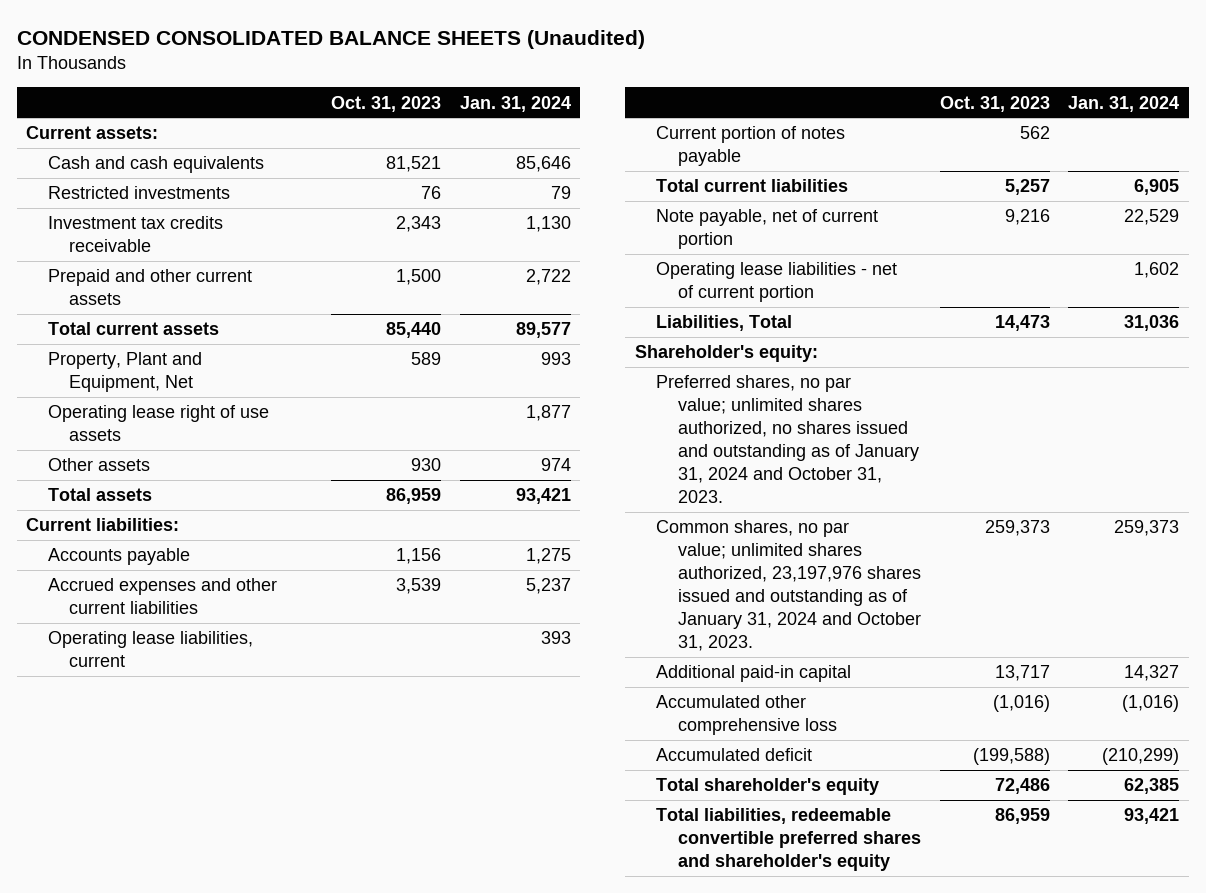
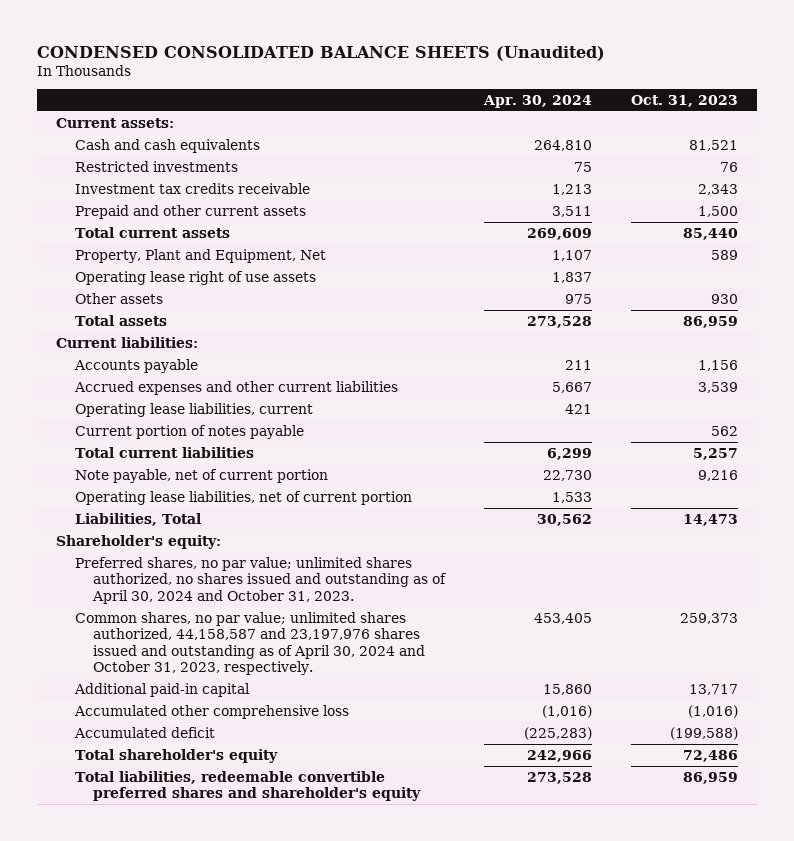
- | Oct. 31, 2023 | Jan. 31, 2024
+ | Apr. 30, 2024 | Oct. 31, 2023
- Operating lease liabilities - net of current portion | | 1,602
+ Operating lease liabilities, net of current portion | 1,533 |
- Preferred shares, no par value; unlimited shares authorized, no shares issued and outstanding as of January 31, 2024 and October 31, 2023.
- Common shares, no par value; unlimited shares authorized, 23,197,976 shares issued and outstanding as of January 31, 2024 and October 31, 2023. | 259,373 | 259,373
+ Preferred shares, no par value; unlimited shares authorized, no shares issued and outstanding as of April 30, 2024 and October 31, 2023.
+ Common shares, no par value; unlimited shares authorized, 44,158,587 and 23,197,976 shares issued and outstanding as of April 30, 2024 and October 31, 2023, respectively. | 453,405 | 259,373

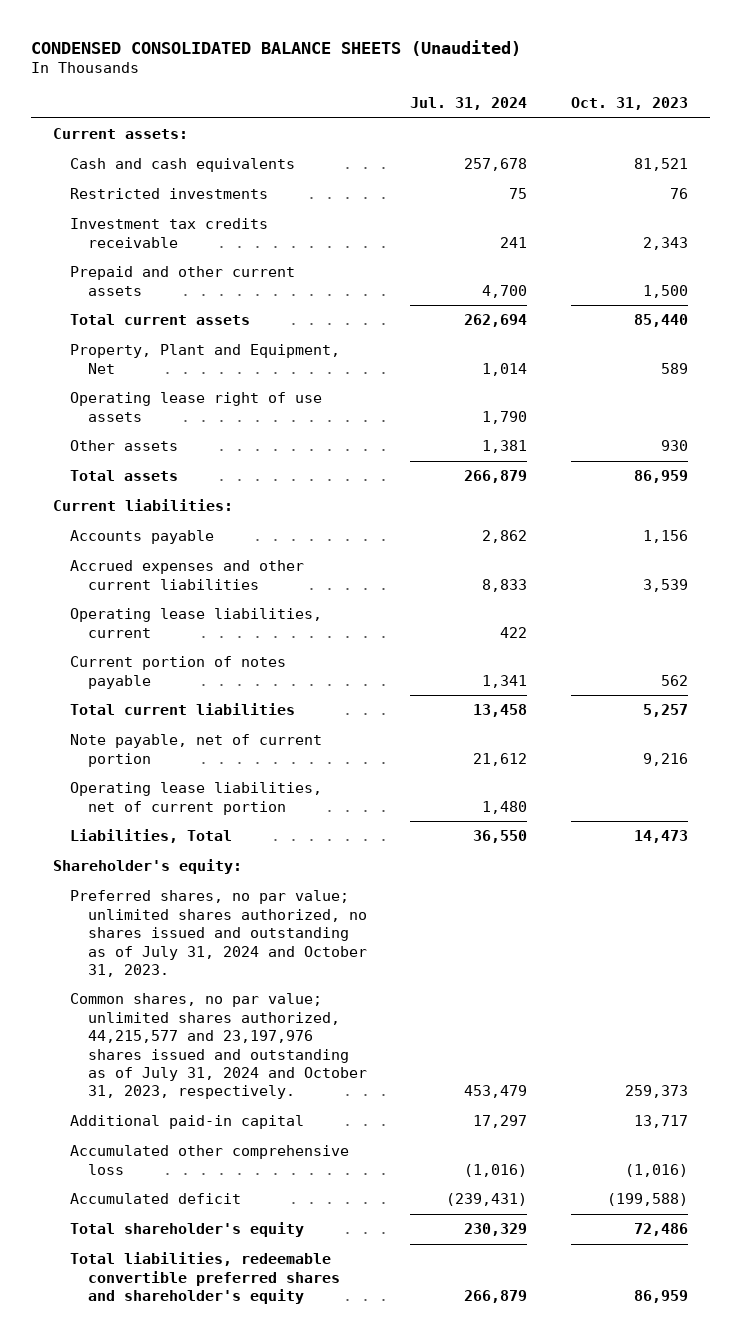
- | Apr. 30, 2024 | Oct. 31, 2023
+ | Jul. 31, 2024 | Oct. 31, 2023
- Preferred shares, no par value; unlimited shares authorized, no shares issued and outstanding as of April 30, 2024 and October 31, 2023.
- Common shares, no par value; unlimited shares authorized, 44,158,587 and 23,197,976 shares issued and outstanding as of April 30, 2024 and October 31, 2023, respectively. | 453,405 | 259,373
+ Preferred shares, no par value; unlimited shares authorized, no shares issued and outstanding as of July 31, 2024 and October 31, 2023.
+ Common shares, no par value; unlimited shares authorized, 44,215,577 and 23,197,976 shares issued and outstanding as of July 31, 2024 and October 31, 2023, respectively. | 453,479 | 259,373

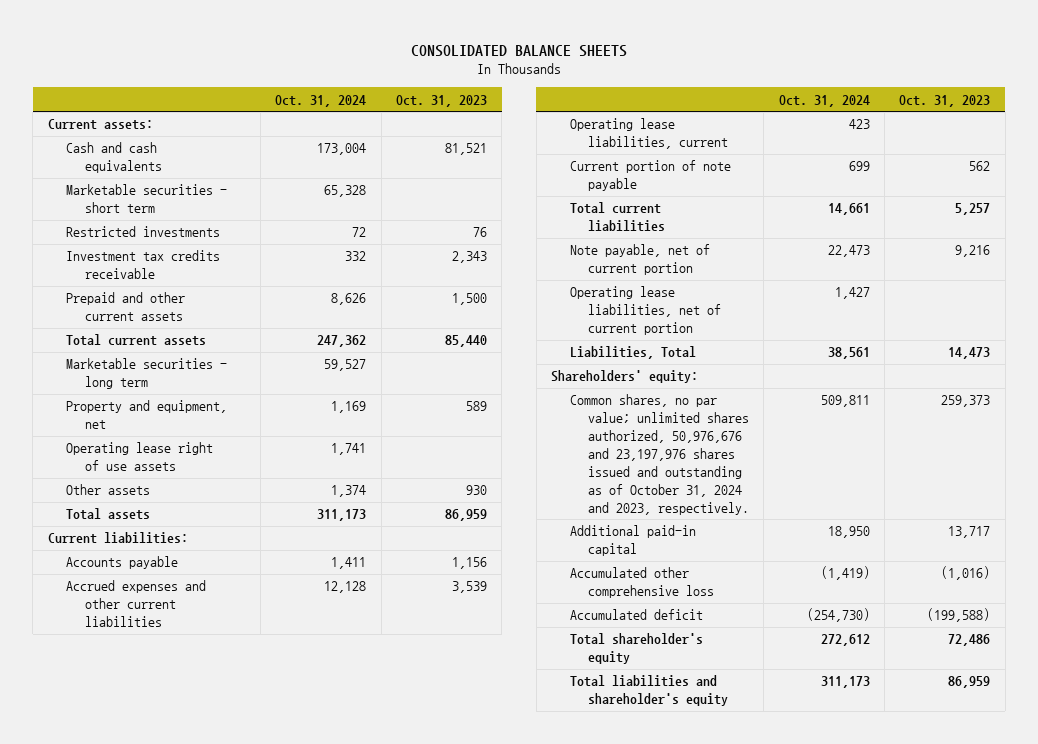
- CONDENSED CONSOLIDATED BALANCE SHEETS (Unaudited)
+ CONSOLIDATED BALANCE SHEETS
- | Jul. 31, 2024 | Oct. 31, 2023
+ | Oct. 31, 2024 | Oct. 31, 2023
+ Marketable securities - short term | 65,328 |
- Property, Plant and Equipment, Net | 1,014 | 589
+ Marketable securities - long term | 59,527 |
+ Property and equipment, net | 1,169 | 589
- Current portion of notes payable | 1,341 | 562
+ Current portion of note payable | 699 | 562
- Shareholder's equity:
- Preferred shares, no par value; unlimited shares authorized, no shares issued and outstanding as of July 31, 2024 and October 31, 2023.
- Common shares, no par value; unlimited shares authorized, 44,215,577 and 23,197,976 shares issued and outstanding as of July 31, 2024 and October 31, 2023, respectively. | 453,479 | 259,373
+ Shareholders' equity:
+ Common shares, no par value; unlimited shares authorized, 50,976,676 and 23,197,976 shares issued and outstanding as of October 31, 2024 and 2023, respectively. | 509,811 | 259,373
- Total liabilities, redeemable convertible preferred shares and shareholder's equity | 266,879 | 86,959
+ Total liabilities and shareholder's equity | 311,173 | 86,959

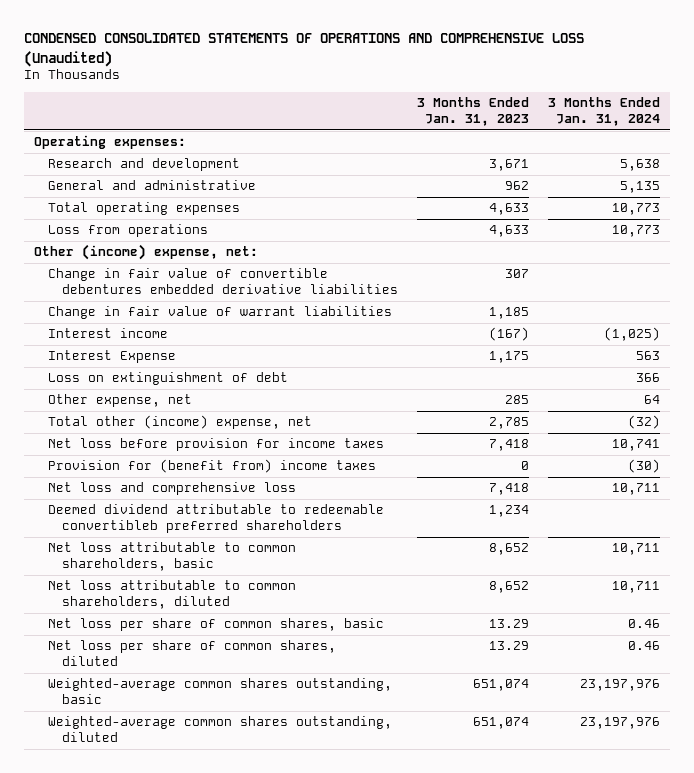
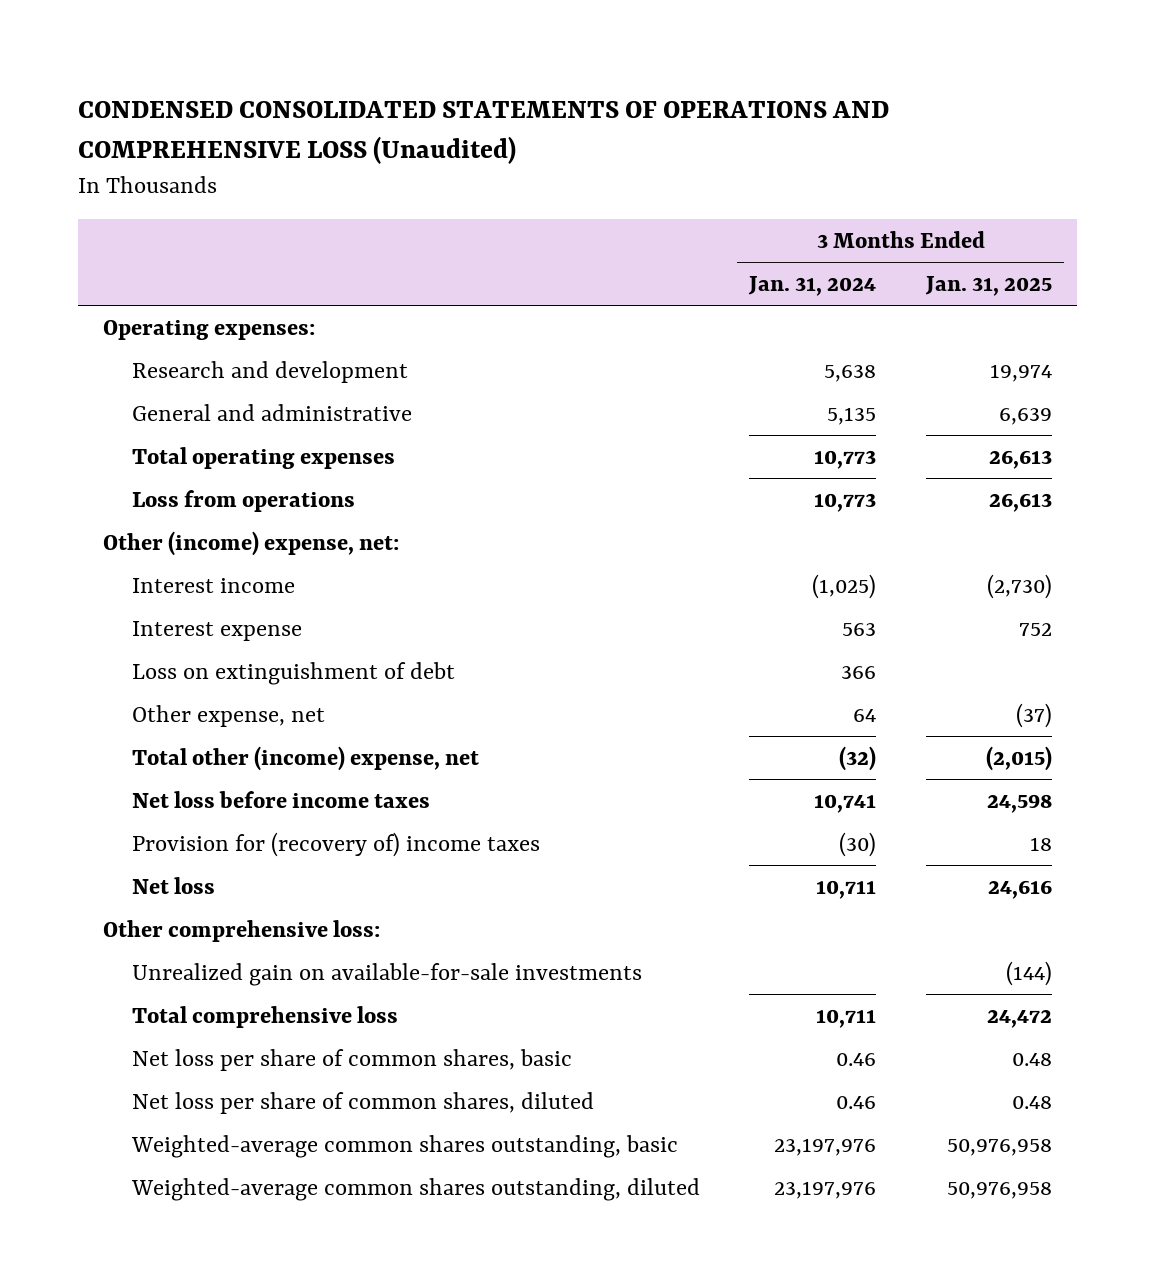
- | 3 Months Ended Jan. 31, 2023 | 3 Months Ended Jan. 31, 2024
+ | 3 Months Ended Jan. 31, 2024 | 3 Months Ended Jan. 31, 2025
- Change in fair value of convertible debentures embedded derivative liabilities | 307 |
- Change in fair value of warrant liabilities | 1,185 |
- Interest Expense | 1,175 | 563
+ Interest expense | 563 | 752
- Net loss before provision for income taxes | 7,418 | 10,741
- Provision for (benefit from) income taxes | 0 | (30)
- Net loss and comprehensive loss | 7,418 | 10,711
- Deemed dividend attributable to redeemable convertibleb preferred shareholders | 1,234 |
- Net loss attributable to common shareholders, basic | 8,652 | 10,711
- Net loss attributable to common shareholders, diluted | 8,652 | 10,711
+ Net loss before income taxes | 10,741 | 24,598
+ Provision for (recovery of) income taxes | (30) | 18
+ Net loss | 10,711 | 24,616
+ Other comprehensive loss:
+ Unrealized gain on available-for-sale investments | | (144)
+ Total comprehensive loss | 10,711 | 24,472

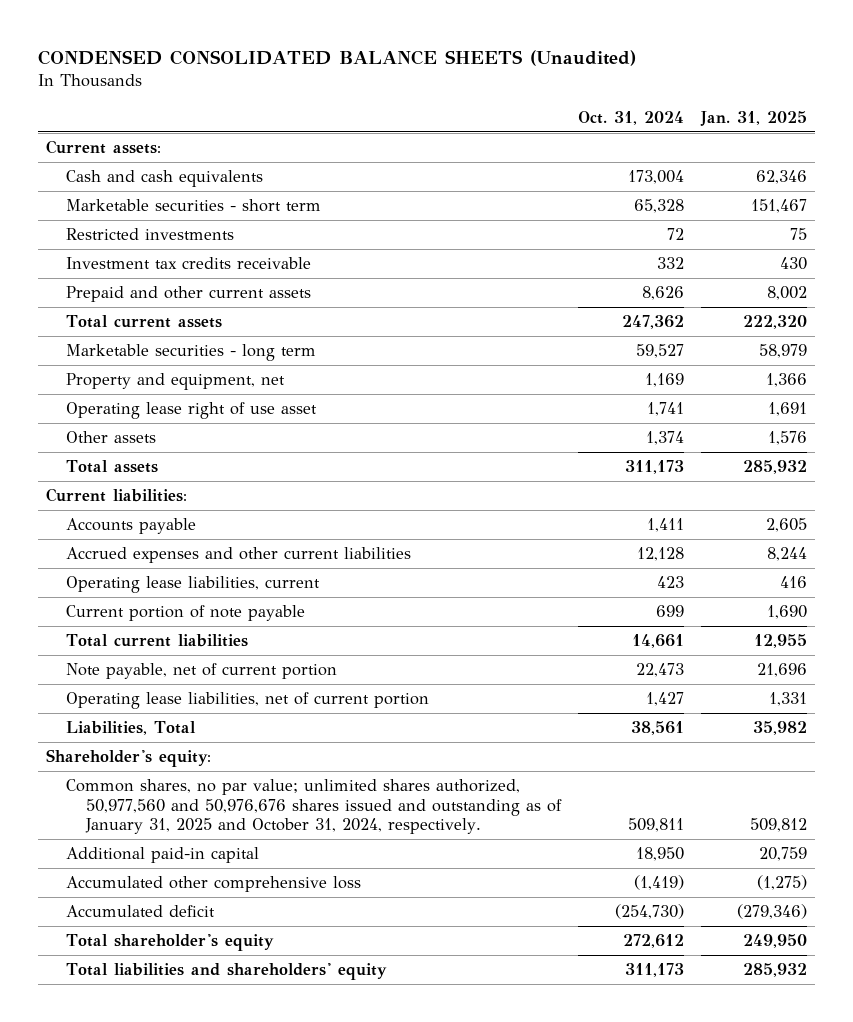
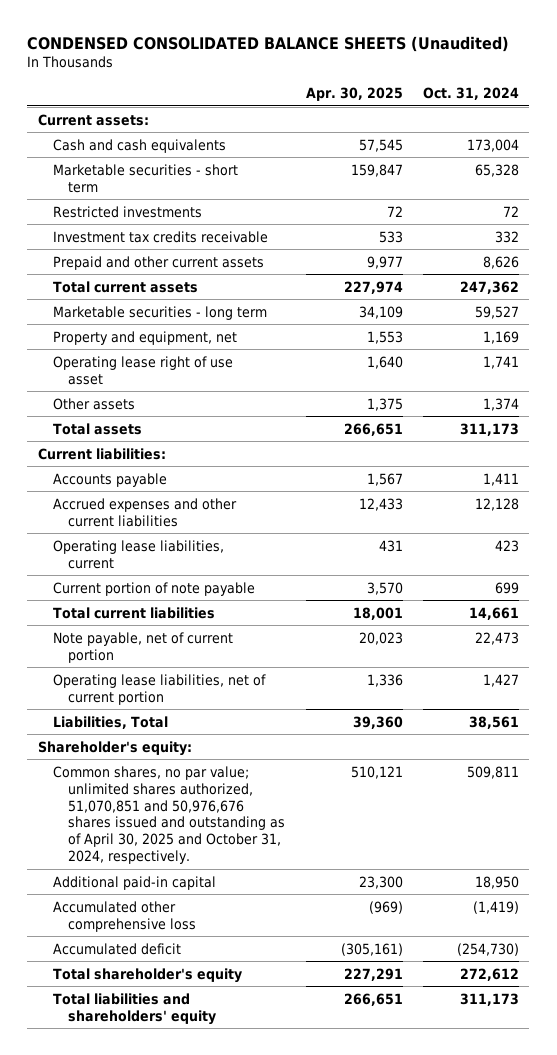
- | Oct. 31, 2024 | Jan. 31, 2025
+ | Apr. 30, 2025 | Oct. 31, 2024
- Common shares, no par value; unlimited shares authorized, 50,977,560 and 50,976,676 shares issued and outstanding as of January 31, 2025 and October 31, 2024, respectively. | 509,811 | 509,812
+ Common shares, no par value; unlimited shares authorized, 51,070,851 and 50,976,676 shares issued and outstanding as of April 30, 2025 and October 31, 2024, respectively. | 510,121 | 509,811

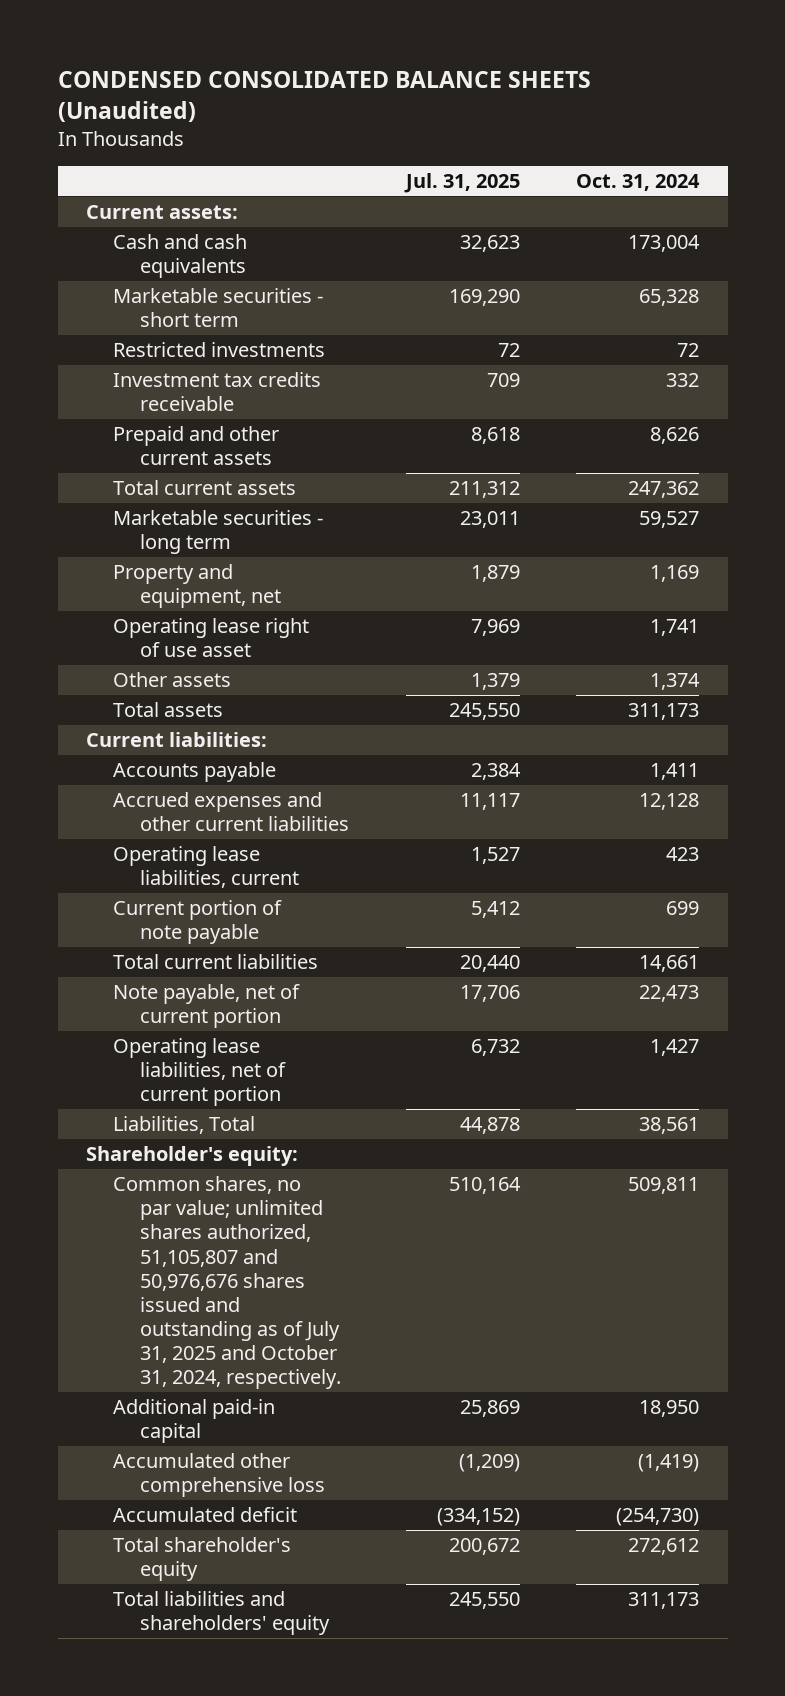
- | Apr. 30, 2025 | Oct. 31, 2024
+ | Jul. 31, 2025 | Oct. 31, 2024
- Common shares, no par value; unlimited shares authorized, 51,070,851 and 50,976,676 shares issued and outstanding as of April 30, 2025 and October 31, 2024, respectively. | 510,121 | 509,811
+ Common shares, no par value; unlimited shares authorized, 51,105,807 and 50,976,676 shares issued and outstanding as of July 31, 2025 and October 31, 2024, respectively. | 510,164 | 509,811

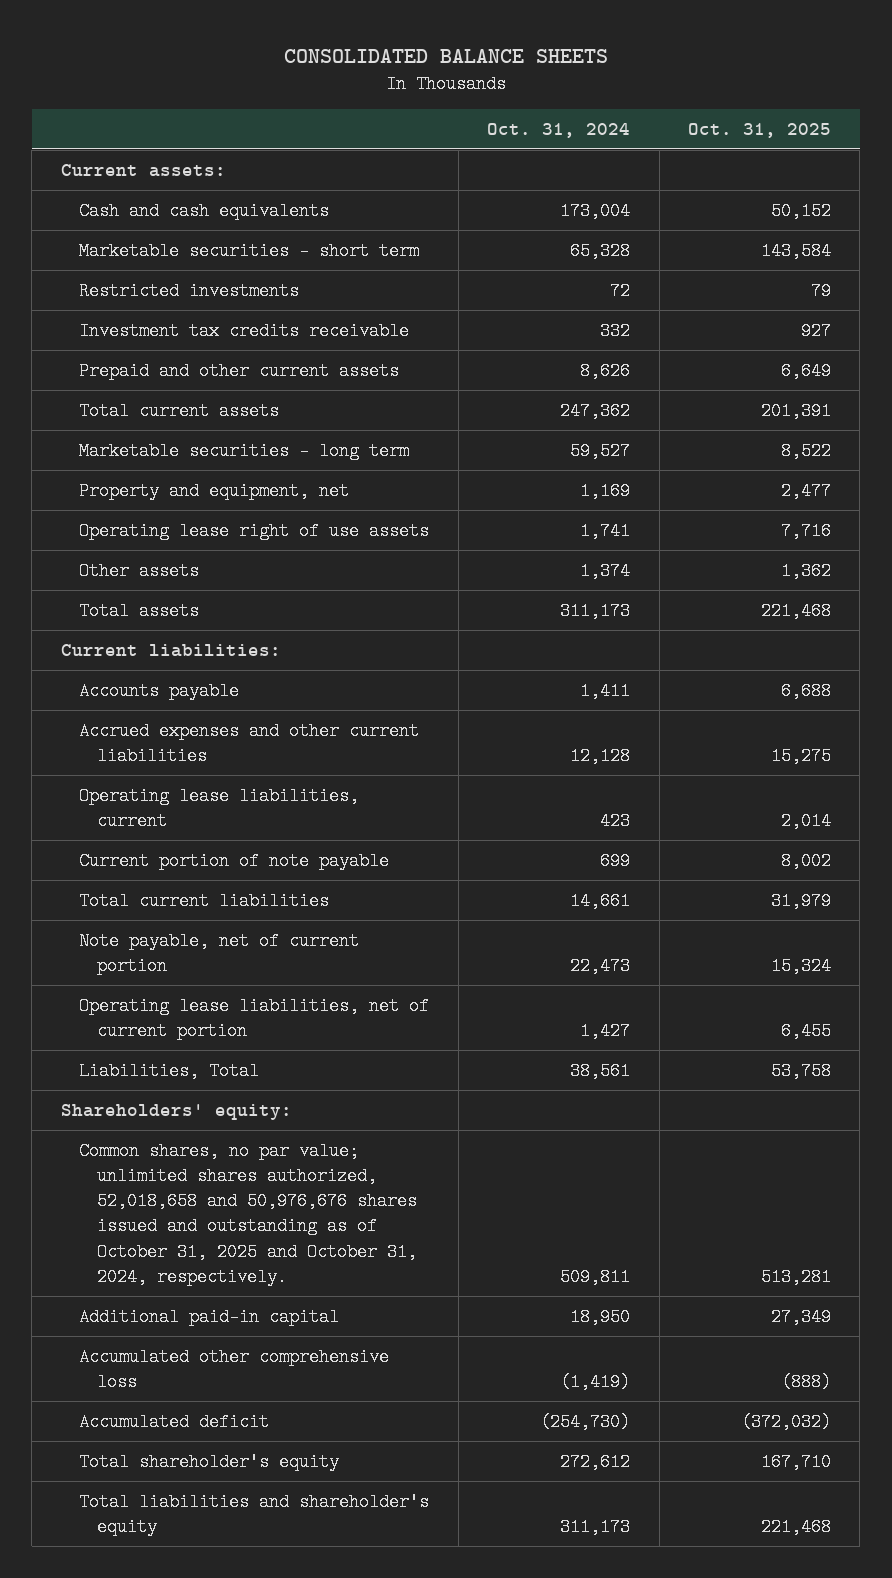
- CONDENSED CONSOLIDATED BALANCE SHEETS (Unaudited)
+ CONSOLIDATED BALANCE SHEETS
- | Jul. 31, 2025 | Oct. 31, 2024
+ | Oct. 31, 2024 | Oct. 31, 2025
- Operating lease right of use asset | 7,969 | 1,741
+ Operating lease right of use assets | 1,741 | 7,716
- Shareholder's equity:
- Common shares, no par value; unlimited shares authorized, 51,105,807 and 50,976,676 shares issued and outstanding as of July 31, 2025 and October 31, 2024, respectively. | 510,164 | 509,811
+ Shareholders' equity:
+ Common shares, no par value; unlimited shares authorized, 52,018,658 and 50,976,676 shares issued and outstanding as of October 31, 2025 and October 31, 2024, respectively. | 509,811 | 513,281
- Total liabilities and shareholders' equity | 245,550 | 311,173
+ Total liabilities and shareholder's equity | 311,173 | 221,468

